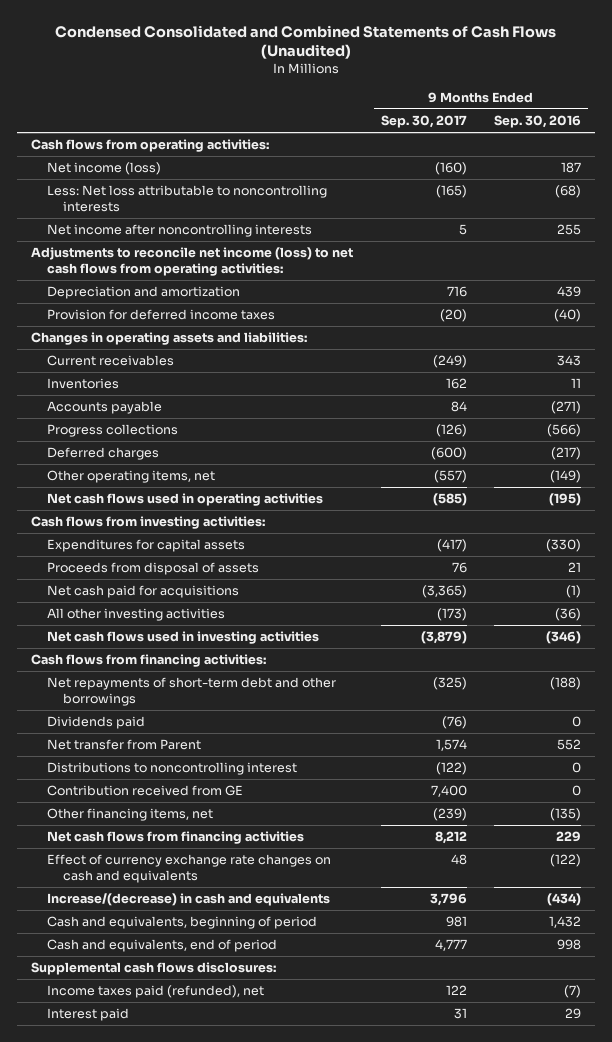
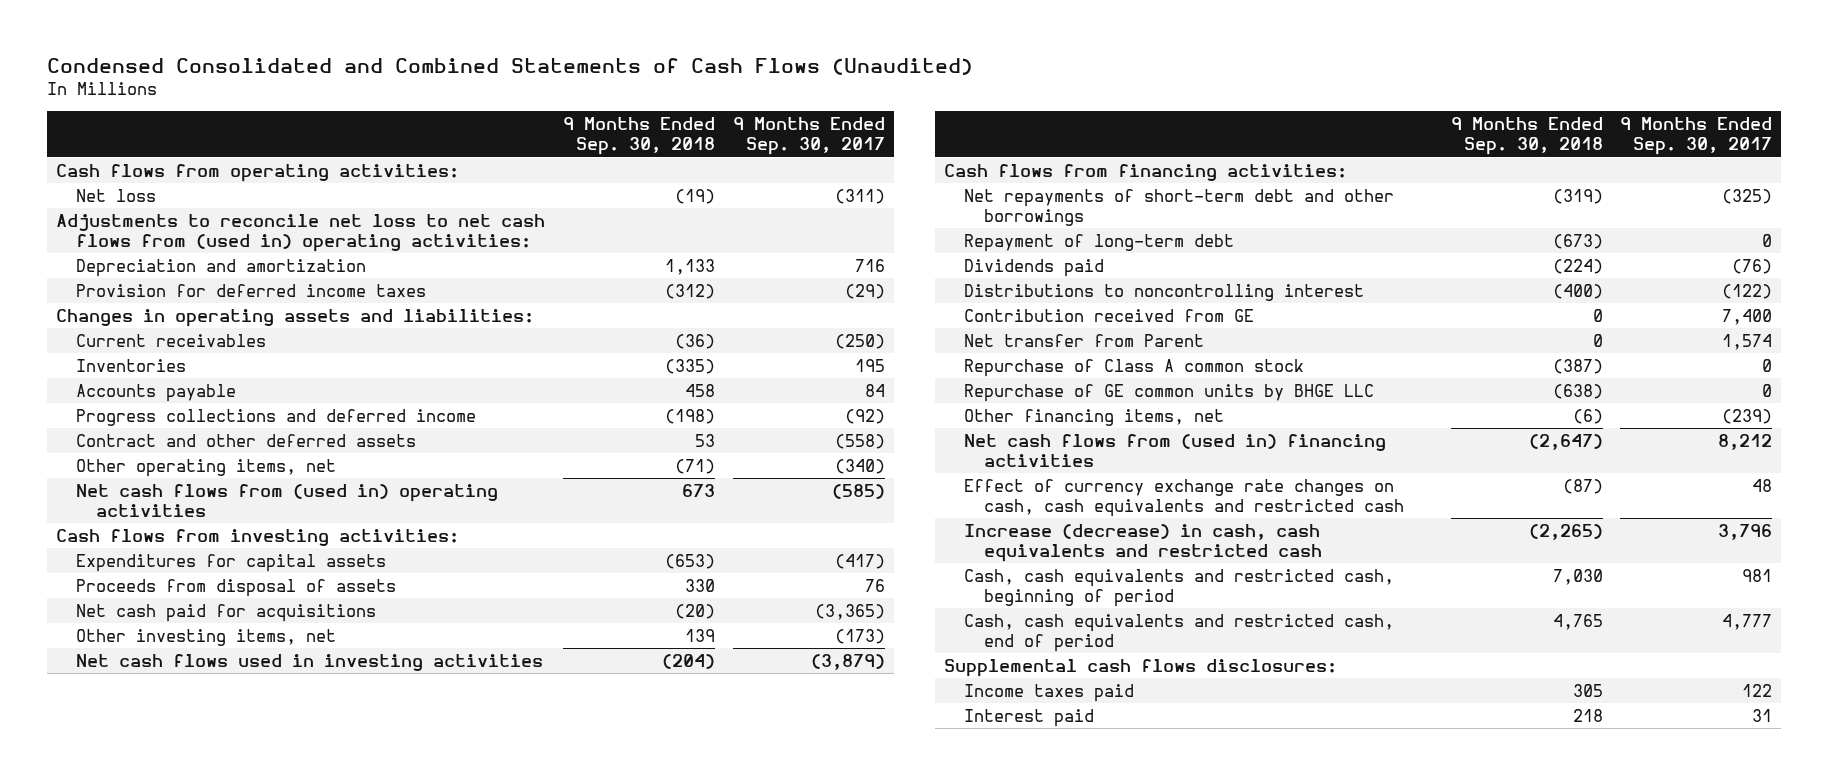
- | 9 Months Ended Sep. 30, 2017 | 9 Months Ended Sep. 30, 2016
+ | 9 Months Ended Sep. 30, 2018 | 9 Months Ended Sep. 30, 2017
- Net income (loss) | (160) | 187
- Less: Net loss attributable to noncontrolling interests | (165) | (68)
- Net income after noncontrolling interests | 5 | 255
- Adjustments to reconcile net income (loss) to net cash flows from operating activities:
+ Net loss | (19) | (311)
+ Adjustments to reconcile net loss to net cash flows from (used in) operating activities:
- Provision for deferred income taxes | (20) | (40)
+ Provision for deferred income taxes | (312) | (29)
- Current receivables | (249) | 343
- Inventories | 162 | 11
+ Current receivables | (36) | (250)
+ Inventories | (335) | 195
- Progress collections | (126) | (566)
- Deferred charges | (600) | (217)
- Other operating items, net | (557) | (149)
- Net cash flows used in operating activities | (585) | (195)
+ Progress collections and deferred income | (198) | (92)
+ Contract and other deferred assets | 53 | (558)
+ Other operating items, net | (71) | (340)
+ Net cash flows from (used in) operating activities | 673 | (585)
- All other investing activities | (173) | (36)
+ Other investing items, net | 139 | (173)
+ Repayment of long-term debt | (673) | 0
moved down: Net transfer from Parent | 0 | 1,574
+ Repurchase of Class A common stock | (387) | 0
+ Repurchase of GE common units by BHGE LLC | (638) | 0
- Net cash flows from financing activities | 8,212 | 229
- Effect of currency exchange rate changes on cash and equivalents | 48 | (122)
- Increase/(decrease) in cash and equivalents | 3,796 | (434)
- Cash and equivalents, beginning of period | 981 | 1,432
- Cash and equivalents, end of period | 4,777 | 998
+ Net cash flows from (used in) financing activities | (2,647) | 8,212
+ Effect of currency exchange rate changes on cash, cash equivalents and restricted cash | (87) | 48
+ Increase (decrease) in cash, cash equivalents and restricted cash | (2,265) | 3,796
+ Cash, cash equivalents and restricted cash, beginning of period | 7,030 | 981
+ Cash, cash equivalents and restricted cash, end of period | 4,765 | 4,777
- Income taxes paid (refunded), net | 122 | (7)
+ Income taxes paid | 305 | 122

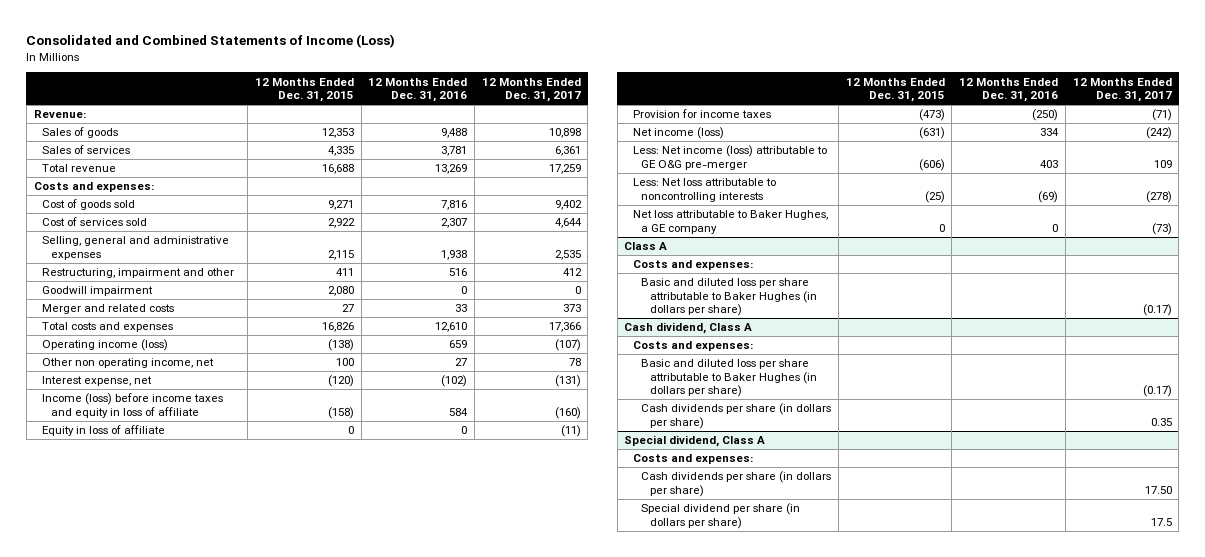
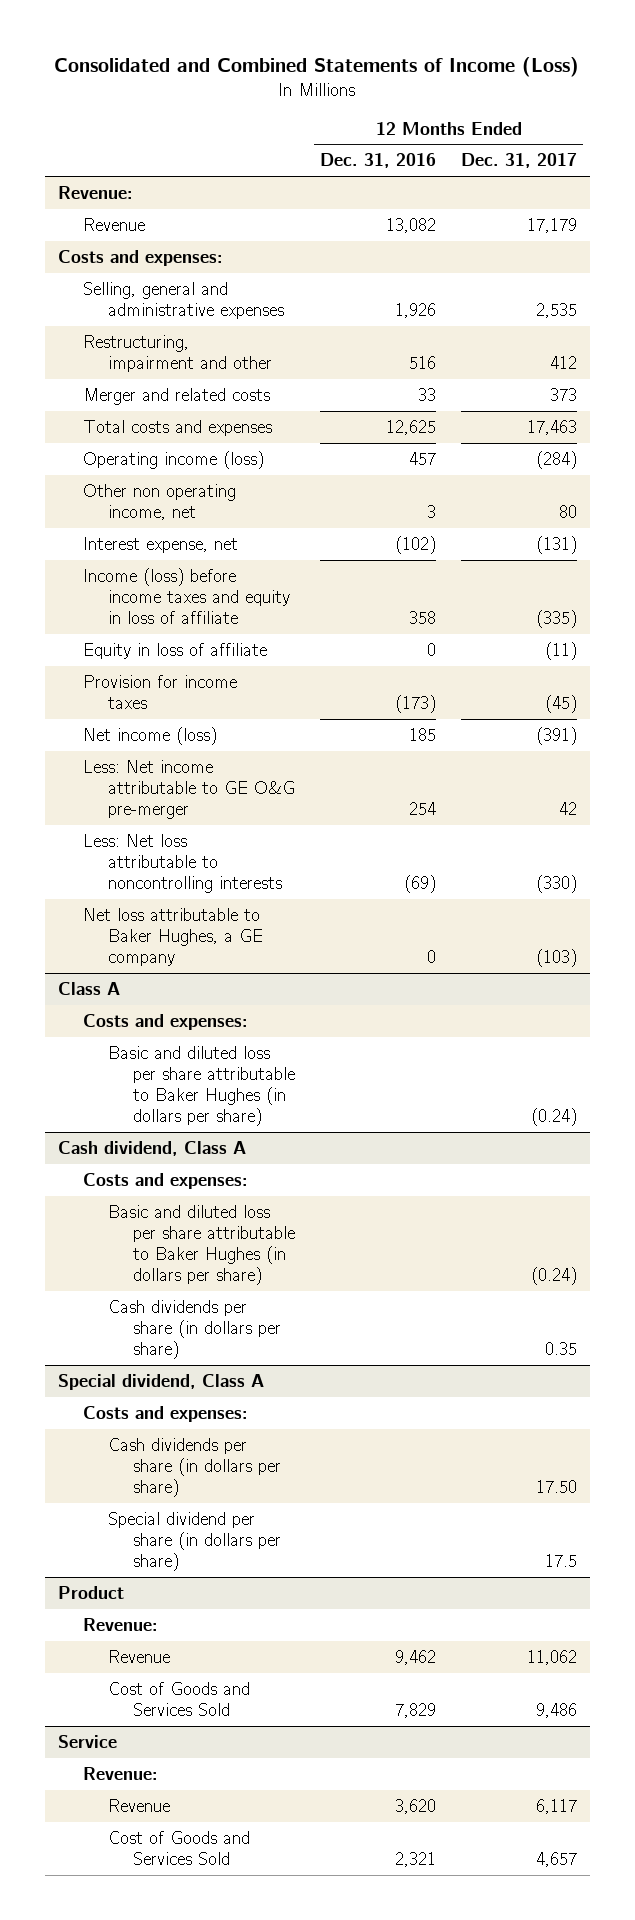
- | 12 Months Ended Dec. 31, 2015 | 12 Months Ended Dec. 31, 2016 | 12 Months Ended Dec. 31, 2017
+ | 12 Months Ended Dec. 31, 2016 | 12 Months Ended Dec. 31, 2017
- Sales of goods | 12,353 | 9,488 | 10,898
- Sales of services | 4,335 | 3,781 | 6,361
- Total revenue | 16,688 | 13,269 | 17,259
+ Revenue | 13,082 | 17,179
- Cost of goods sold | 9,271 | 7,816 | 9,402
- Cost of services sold | 2,922 | 2,307 | 4,644
- Selling, general and administrative expenses | 2,115 | 1,938 | 2,535
+ Selling, general and administrative expenses | 1,926 | 2,535
- Goodwill impairment | 2,080 | 0 | 0
- Total costs and expenses | 16,826 | 12,610 | 17,366
- Operating income (loss) | (138) | 659 | (107)
- Other non operating income, net | 100 | 27 | 78
+ Total costs and expenses | 12,625 | 17,463
+ Operating income (loss) | 457 | (284)
+ Other non operating income, net | 3 | 80
- Income (loss) before income taxes and equity in loss of affiliate | (158) | 584 | (160)
+ Income (loss) before income taxes and equity in loss of affiliate | 358 | (335)
- Provision for income taxes | (473) | (250) | (71)
- Net income (loss) | (631) | 334 | (242)
- Less: Net income (loss) attributable to GE O&G pre-merger | (606) | 403 | 109
- Less: Net loss attributable to noncontrolling interests | (25) | (69) | (278)
- Net loss attributable to Baker Hughes, a GE company | 0 | 0 | (73)
+ Provision for income taxes | (173) | (45)
+ Net income (loss) | 185 | (391)
+ Less: Net income attributable to GE O&G pre-merger | 254 | 42
+ Less: Net loss attributable to noncontrolling interests | (69) | (330)
+ Net loss attributable to Baker Hughes, a GE company | 0 | (103)
@ Class A
- Basic and diluted loss per share attributable to Baker Hughes (in dollars per share) | | | (0.17)
+ Basic and diluted loss per share attributable to Baker Hughes (in dollars per share) | | (0.24)
@ Cash dividend, Class A
- Basic and diluted loss per share attributable to Baker Hughes (in dollars per share) | | | (0.17)
+ Basic and diluted loss per share attributable to Baker Hughes (in dollars per share) | | (0.24)
+ Product
+ Revenue:
+ Revenue | 9,462 | 11,062
+ Cost of Goods and Services Sold | 7,829 | 9,486
+ Service
+ Revenue:
+ Revenue | 3,620 | 6,117
+ Cost of Goods and Services Sold | 2,321 | 4,657

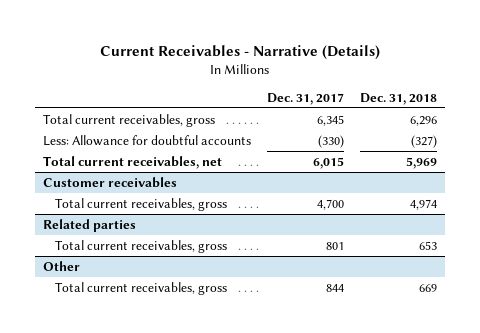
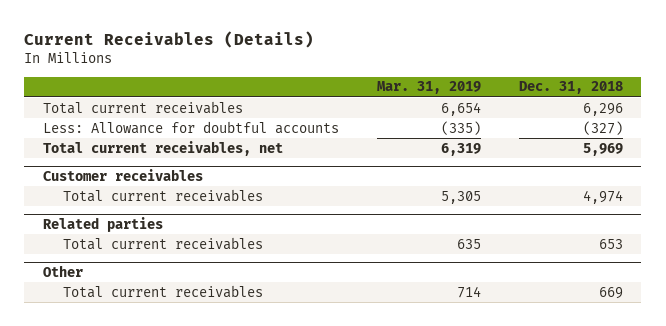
- Current Receivables - Narrative (Details)
+ Current Receivables (Details)
- | Dec. 31, 2017 | Dec. 31, 2018
+ | Mar. 31, 2019 | Dec. 31, 2018
- Total current receivables, gross | 6,345 | 6,296
+ Total current receivables | 6,654 | 6,296
@ Customer receivables
- Total current receivables, gross | 4,700 | 4,974
+ Total current receivables | 5,305 | 4,974
@ Related parties
- Total current receivables, gross | 801 | 653
+ Total current receivables | 635 | 653
@ Other
- Total current receivables, gross | 844 | 669
+ Total current receivables | 714 | 669

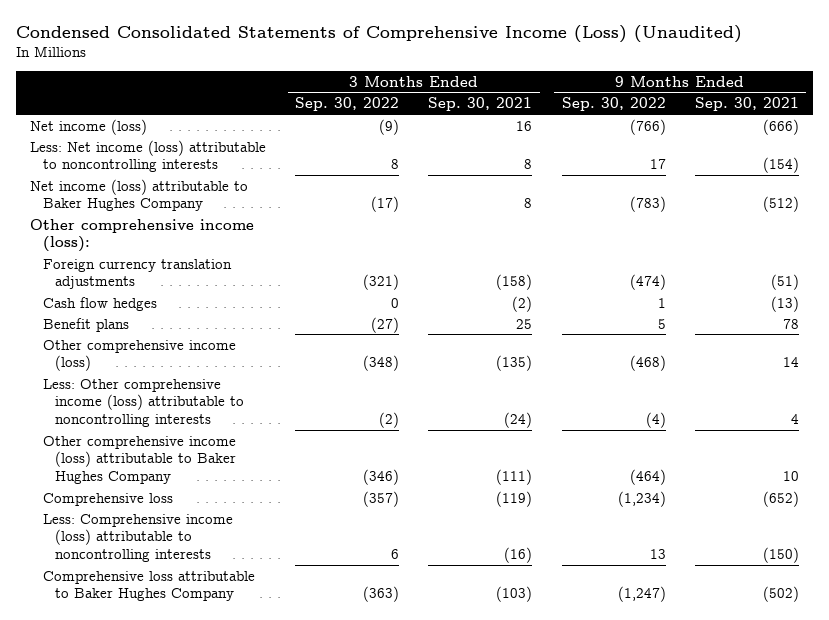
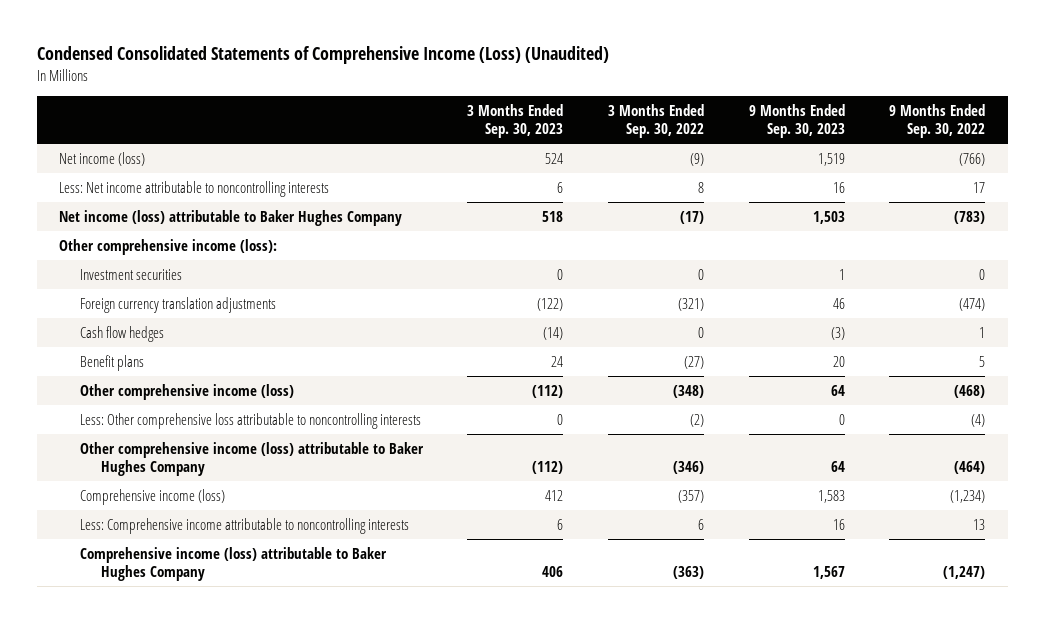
- | 3 Months Ended Sep. 30, 2022 | 3 Months Ended Sep. 30, 2021 | 9 Months Ended Sep. 30, 2022 | 9 Months Ended Sep. 30, 2021
+ | 3 Months Ended Sep. 30, 2023 | 3 Months Ended Sep. 30, 2022 | 9 Months Ended Sep. 30, 2023 | 9 Months Ended Sep. 30, 2022
- Less: Net income (loss) attributable to noncontrolling interests | 8 | 8 | 17 | (154)
+ Less: Net income attributable to noncontrolling interests | 6 | 8 | 16 | 17
+ Investment securities | 0 | 0 | 1 | 0
- Less: Other comprehensive income (loss) attributable to noncontrolling interests | (2) | (24) | (4) | 4
+ Less: Other comprehensive loss attributable to noncontrolling interests | 0 | (2) | 0 | (4)
- Comprehensive loss | (357) | (119) | (1,234) | (652)
- Less: Comprehensive income (loss) attributable to noncontrolling interests | 6 | (16) | 13 | (150)
- Comprehensive loss attributable to Baker Hughes Company | (363) | (103) | (1,247) | (502)
+ Comprehensive income (loss) | 412 | (357) | 1,583 | (1,234)
+ Less: Comprehensive income attributable to noncontrolling interests | 6 | 6 | 16 | 13
+ Comprehensive income (loss) attributable to Baker Hughes Company | 406 | (363) | 1,567 | (1,247)

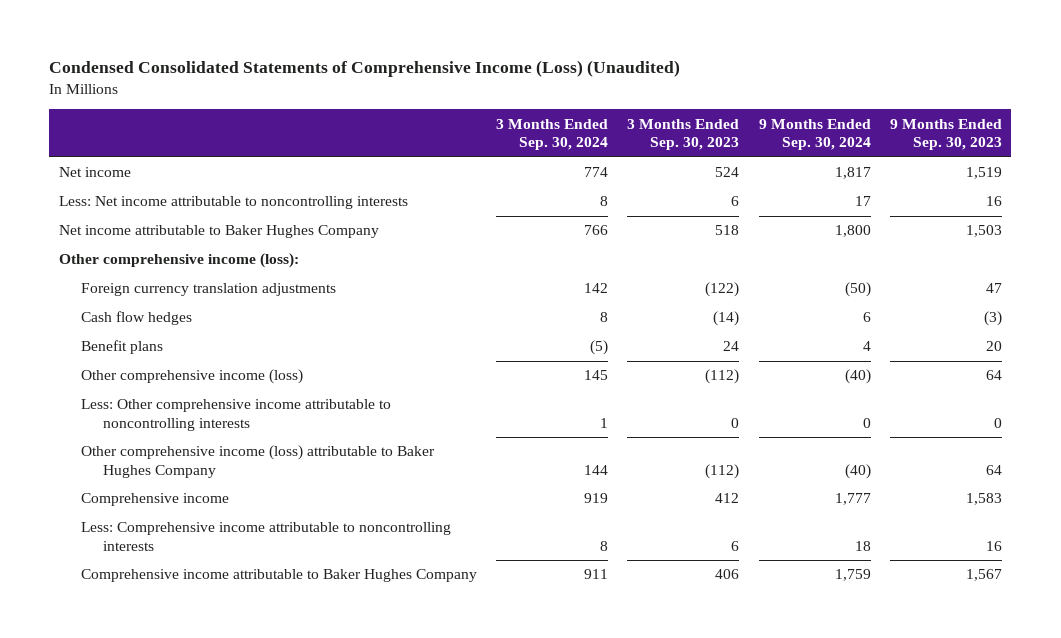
- | 3 Months Ended Sep. 30, 2023 | 3 Months Ended Sep. 30, 2022 | 9 Months Ended Sep. 30, 2023 | 9 Months Ended Sep. 30, 2022
+ | 3 Months Ended Sep. 30, 2024 | 3 Months Ended Sep. 30, 2023 | 9 Months Ended Sep. 30, 2024 | 9 Months Ended Sep. 30, 2023
- Net income (loss) | 524 | (9) | 1,519 | (766)
+ Net income | 774 | 524 | 1,817 | 1,519
- Net income (loss) attributable to Baker Hughes Company | 518 | (17) | 1,503 | (783)
+ Net income attributable to Baker Hughes Company | 766 | 518 | 1,800 | 1,503
- Investment securities | 0 | 0 | 1 | 0
- Foreign currency translation adjustments | (122) | (321) | 46 | (474)
+ Foreign currency translation adjustments | 142 | (122) | (50) | 47
- Less: Other comprehensive loss attributable to noncontrolling interests | 0 | (2) | 0 | (4)
+ Less: Other comprehensive income attributable to noncontrolling interests | 1 | 0 | 0 | 0
- Comprehensive income (loss) | 412 | (357) | 1,583 | (1,234)
+ Comprehensive income | 919 | 412 | 1,777 | 1,583
- Comprehensive income (loss) attributable to Baker Hughes Company | 406 | (363) | 1,567 | (1,247)
+ Comprehensive income attributable to Baker Hughes Company | 911 | 406 | 1,759 | 1,567

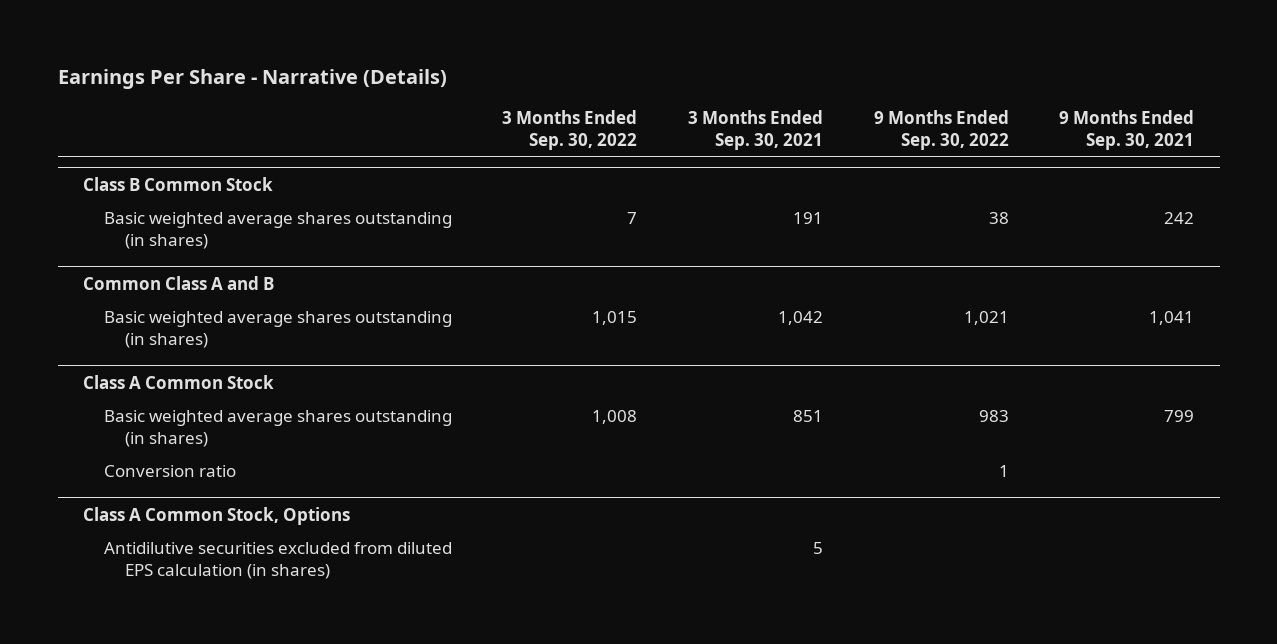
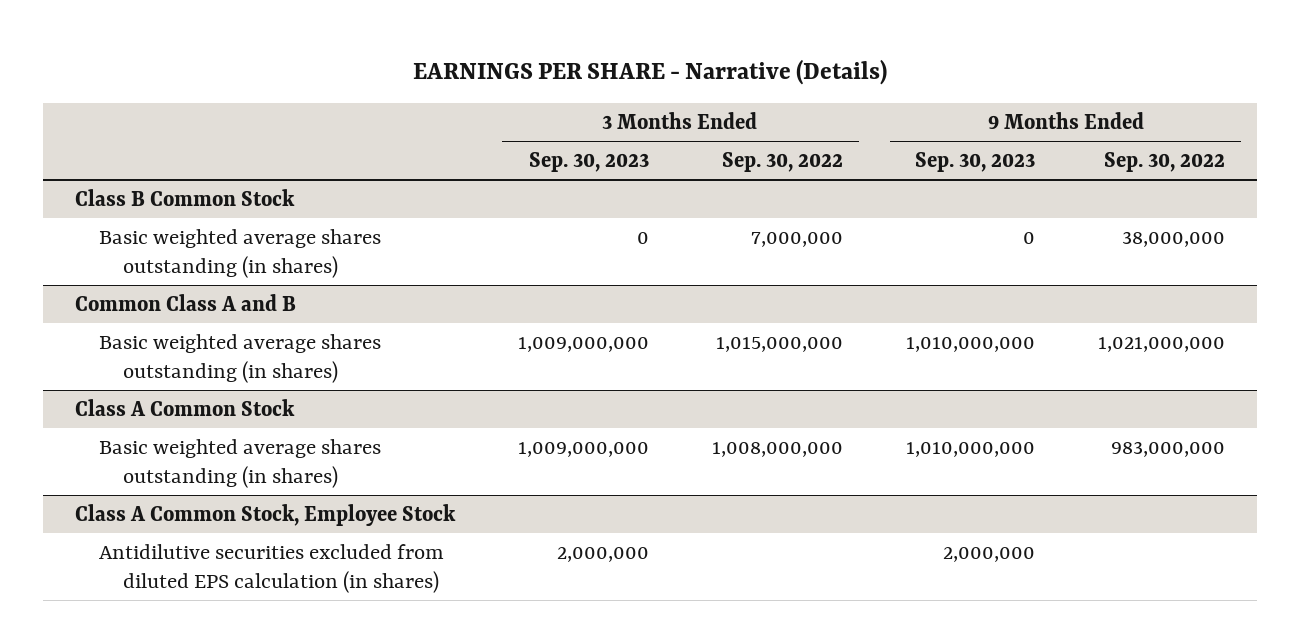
- Earnings Per Share - Narrative (Details)
+ EARNINGS PER SHARE - Narrative (Details)
- | 3 Months Ended Sep. 30, 2022 | 3 Months Ended Sep. 30, 2021 | 9 Months Ended Sep. 30, 2022 | 9 Months Ended Sep. 30, 2021
+ | 3 Months Ended Sep. 30, 2023 | 3 Months Ended Sep. 30, 2022 | 9 Months Ended Sep. 30, 2023 | 9 Months Ended Sep. 30, 2022
@ Class B Common Stock
- Basic weighted average shares outstanding (in shares) | 7 | 191 | 38 | 242
+ Basic weighted average shares outstanding (in shares) | 0 | 7,000,000 | 0 | 38,000,000
@ Common Class A and B
- Basic weighted average shares outstanding (in shares) | 1,015 | 1,042 | 1,021 | 1,041
+ Basic weighted average shares outstanding (in shares) | 1,009,000,000 | 1,015,000,000 | 1,010,000,000 | 1,021,000,000
@ Class A Common Stock
- Basic weighted average shares outstanding (in shares) | 1,008 | 851 | 983 | 799
- Conversion ratio | | | 1 |
- Class A Common Stock, Options
@ Class A Common Stock
+ Basic weighted average shares outstanding (in shares) | 1,009,000,000 | 1,008,000,000 | 1,010,000,000 | 983,000,000
+ Class A Common Stock, Employee Stock

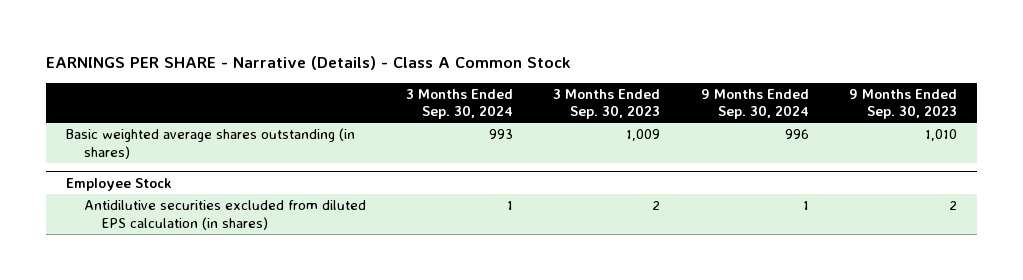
- EARNINGS PER SHARE - Narrative (Details)
+ EARNINGS PER SHARE - Narrative (Details) - Class A Common Stock
- | 3 Months Ended Sep. 30, 2023 | 3 Months Ended Sep. 30, 2022 | 9 Months Ended Sep. 30, 2023 | 9 Months Ended Sep. 30, 2022
+ | 3 Months Ended Sep. 30, 2024 | 3 Months Ended Sep. 30, 2023 | 9 Months Ended Sep. 30, 2024 | 9 Months Ended Sep. 30, 2023
- Class B Common Stock
- Basic weighted average shares outstanding (in shares) | 0 | 7,000,000 | 0 | 38,000,000
- Common Class A and B
- Basic weighted average shares outstanding (in shares) | 1,009,000,000 | 1,015,000,000 | 1,010,000,000 | 1,021,000,000
- Class A Common Stock
- Basic weighted average shares outstanding (in shares) | 1,009,000,000 | 1,008,000,000 | 1,010,000,000 | 983,000,000
- Class A Common Stock, Employee Stock
- Antidilutive securities excluded from diluted EPS calculation (in shares) | 2,000,000 | | 2,000,000 |
+ Basic weighted average shares outstanding (in shares) | 993 | 1,009 | 996 | 1,010
+ Employee Stock
+ Antidilutive securities excluded from diluted EPS calculation (in shares) | 1 | 2 | 1 | 2

